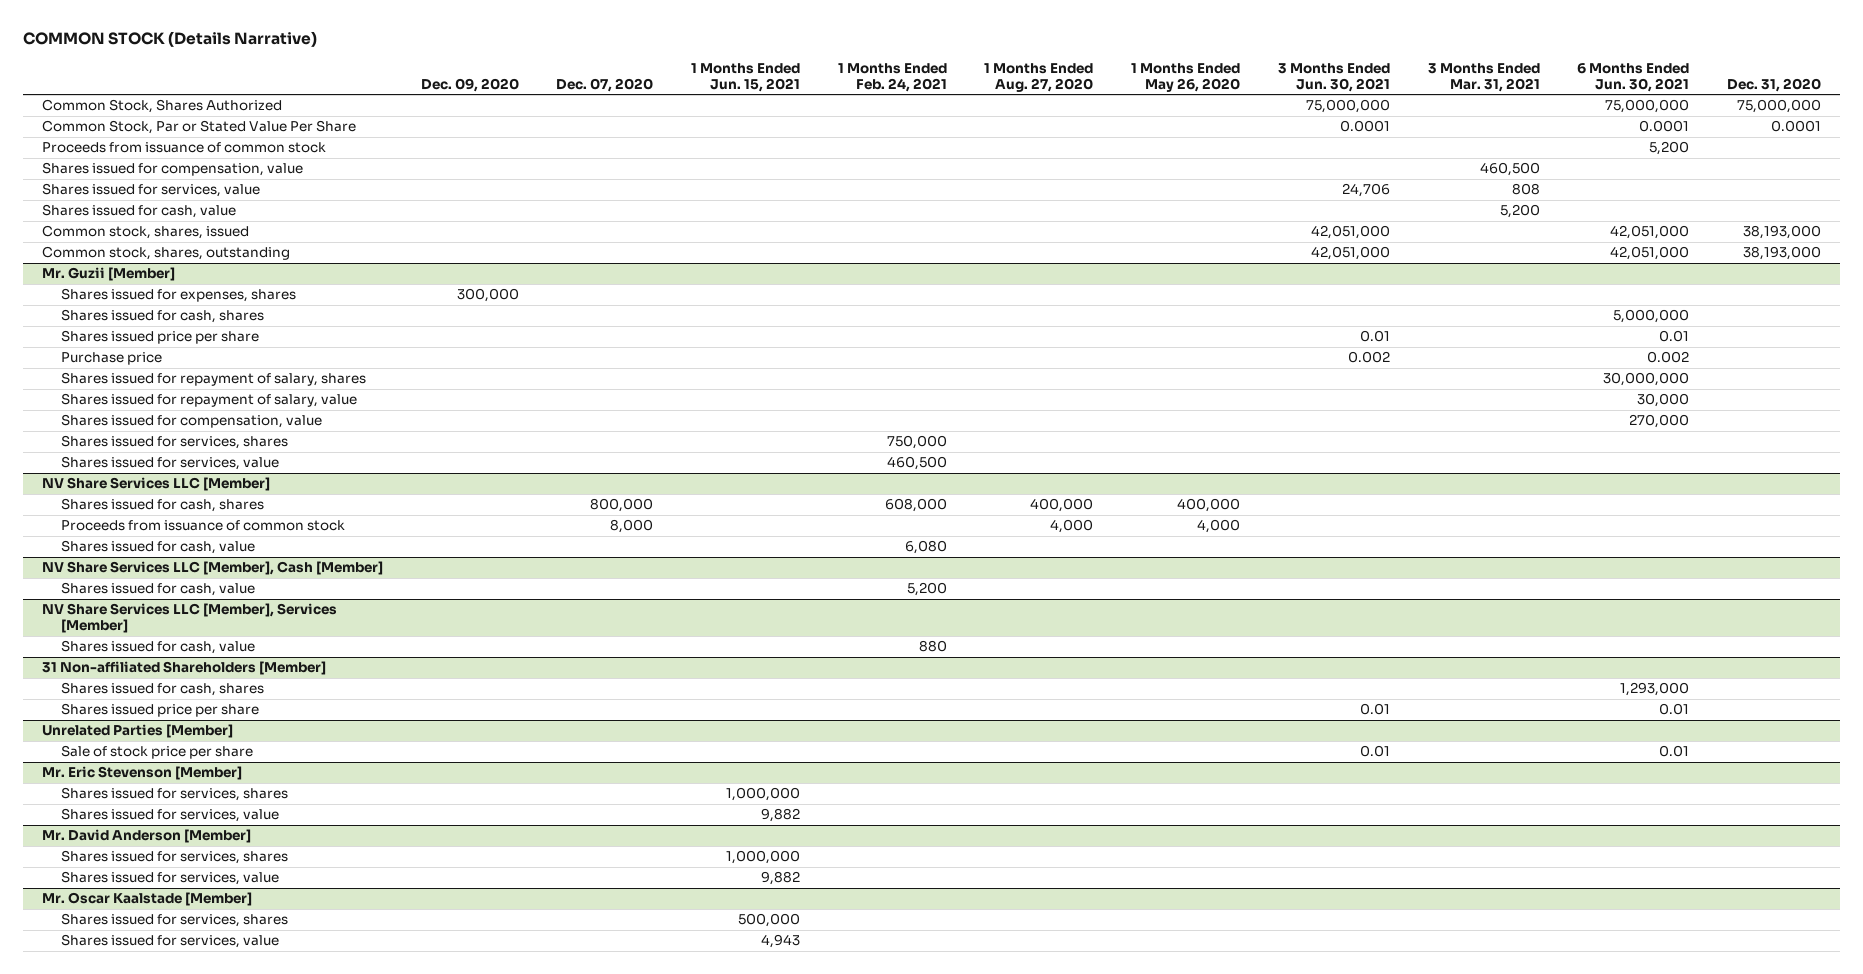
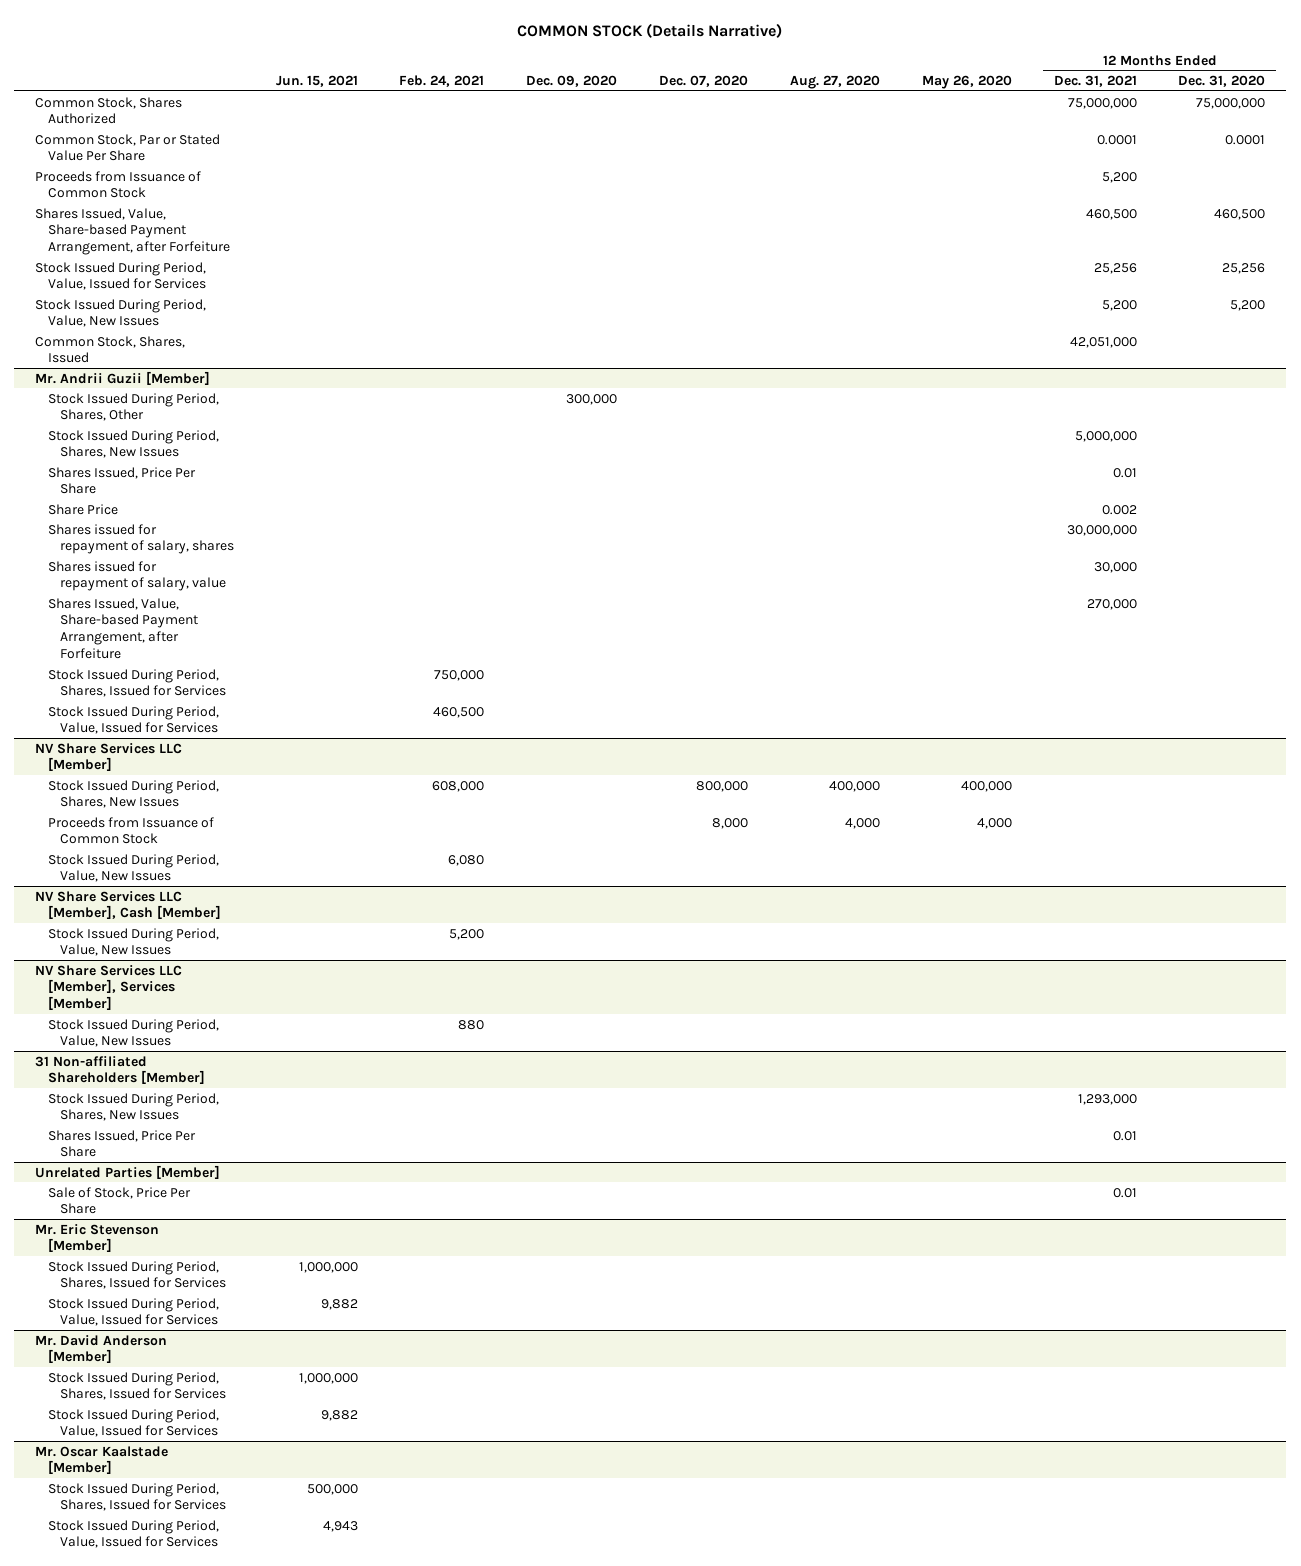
- | Dec. 09, 2020 | Dec. 07, 2020 | 1 Months Ended Jun. 15, 2021 | 1 Months Ended Feb. 24, 2021 | 1 Months Ended Aug. 27, 2020 | 1 Months Ended May 26, 2020 | 3 Months Ended Jun. 30, 2021 | 3 Months Ended Mar. 31, 2021 | 6 Months Ended Jun. 30, 2021 | Dec. 31, 2020
+ | Jun. 15, 2021 | Feb. 24, 2021 | Dec. 09, 2020 | Dec. 07, 2020 | Aug. 27, 2020 | May 26, 2020 | 12 Months Ended Dec. 31, 2021 | 12 Months Ended Dec. 31, 2020
- Proceeds from issuance of common stock | | | | | | | | | 5,200 |
- Shares issued for compensation, value | | | | | | | | 460,500 | |
- Shares issued for services, value | | | | | | | 24,706 | 808 | |
- Shares issued for cash, value | | | | | | | | 5,200 | |
- Common stock, shares, issued | | | | | | | 42,051,000 | | 42,051,000 | 38,193,000
- Common stock, shares, outstanding | | | | | | | 42,051,000 | | 42,051,000 | 38,193,000
- Mr. Guzii [Member]
- Shares issued for expenses, shares | 300,000 | | | | | | | | |
- Shares issued for cash, shares | | | | | | | | | 5,000,000 |
- Shares issued price per share | | | | | | | 0.01 | | 0.01 |
- Purchase price | | | | | | | 0.002 | | 0.002 |
+ Proceeds from Issuance of Common Stock | | | | | | | 5,200 |
+ Shares Issued, Value, Share-based Payment Arrangement, after Forfeiture | | | | | | | 460,500 | 460,500
+ Stock Issued During Period, Value, Issued for Services | | | | | | | 25,256 | 25,256
+ Stock Issued During Period, Value, New Issues | | | | | | | 5,200 | 5,200
+ Common Stock, Shares, Issued | | | | | | | 42,051,000 |
+ Mr. Andrii Guzii [Member]
+ Stock Issued During Period, Shares, Other | | | 300,000 | | | | |
+ Stock Issued During Period, Shares, New Issues | | | | | | | 5,000,000 |
+ Shares Issued, Price Per Share | | | | | | | 0.01 |
+ Share Price | | | | | | | 0.002 |
- Shares issued for compensation, value | | | | | | | | | 270,000 |
- Shares issued for services, shares | | | | 750,000 | | | | | |
- Shares issued for services, value | | | | 460,500 | | | | | |
+ Shares Issued, Value, Share-based Payment Arrangement, after Forfeiture | | | | | | | 270,000 |
+ Stock Issued During Period, Shares, Issued for Services | | 750,000 | | | | | |
+ Stock Issued During Period, Value, Issued for Services | | 460,500 | | | | | |
@ NV Share Services LLC [Member]
- Shares issued for cash, shares | | 800,000 | | 608,000 | 400,000 | 400,000 | | | |
- Proceeds from issuance of common stock | | 8,000 | | | 4,000 | 4,000 | | | |
- Shares issued for cash, value | | | | 6,080 | | | | | |
+ Stock Issued During Period, Shares, New Issues | | 608,000 | | 800,000 | 400,000 | 400,000 | |
+ Proceeds from Issuance of Common Stock | | | | 8,000 | 4,000 | 4,000 | |
+ Stock Issued During Period, Value, New Issues | | 6,080 | | | | | |
@ NV Share Services LLC [Member], Cash [Member]
- Shares issued for cash, value | | | | 5,200 | | | | | |
+ Stock Issued During Period, Value, New Issues | | 5,200 | | | | | |
@ NV Share Services LLC [Member], Services [Member]
- Shares issued for cash, value | | | | 880 | | | | | |
+ Stock Issued During Period, Value, New Issues | | 880 | | | | | |
@ 31 Non-affiliated Shareholders [Member]
- Shares issued for cash, shares | | | | | | | | | 1,293,000 |
- Shares issued price per share | | | | | | | 0.01 | | 0.01 |
+ Stock Issued During Period, Shares, New Issues | | | | | | | 1,293,000 |
+ Shares Issued, Price Per Share | | | | | | | 0.01 |
@ Unrelated Parties [Member]
- Sale of stock price per share | | | | | | | 0.01 | | 0.01 |
+ Sale of Stock, Price Per Share | | | | | | | 0.01 |
@ Mr. Eric Stevenson [Member]
- Shares issued for services, shares | | | 1,000,000 | | | | | | |
- Shares issued for services, value | | | 9,882 | | | | | | |
+ Stock Issued During Period, Shares, Issued for Services | 1,000,000 | | | | | | |
+ Stock Issued During Period, Value, Issued for Services | 9,882 | | | | | | |
@ Mr. David Anderson [Member]
- Shares issued for services, shares | | | 1,000,000 | | | | | | |
- Shares issued for services, value | | | 9,882 | | | | | | |
+ Stock Issued During Period, Shares, Issued for Services | 1,000,000 | | | | | | |
+ Stock Issued During Period, Value, Issued for Services | 9,882 | | | | | | |
@ Mr. Oscar Kaalstade [Member]
- Shares issued for services, shares | | | 500,000 | | | | | | |
- Shares issued for services, value | | | 4,943 | | | | | | |
+ Stock Issued During Period, Shares, Issued for Services | 500,000 | | | | | | |
+ Stock Issued During Period, Value, Issued for Services | 4,943 | | | | | | |

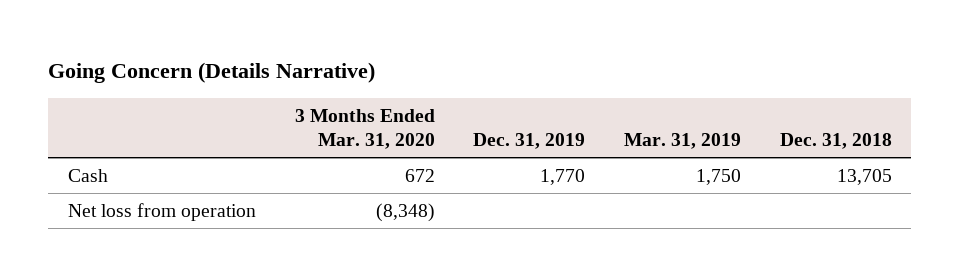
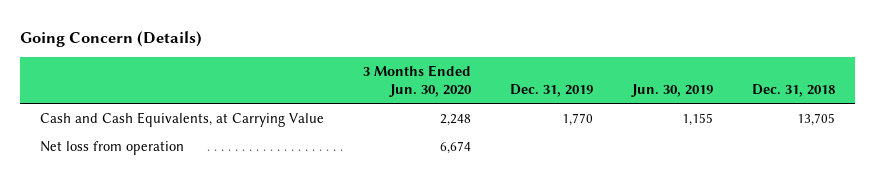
- Going Concern (Details Narrative)
+ Going Concern (Details)
- | 3 Months Ended Mar. 31, 2020 | Dec. 31, 2019 | Mar. 31, 2019 | Dec. 31, 2018
+ | 3 Months Ended Jun. 30, 2020 | Dec. 31, 2019 | Jun. 30, 2019 | Dec. 31, 2018
- Cash | 672 | 1,770 | 1,750 | 13,705
+ Cash and Cash Equivalents, at Carrying Value | 2,248 | 1,770 | 1,155 | 13,705

